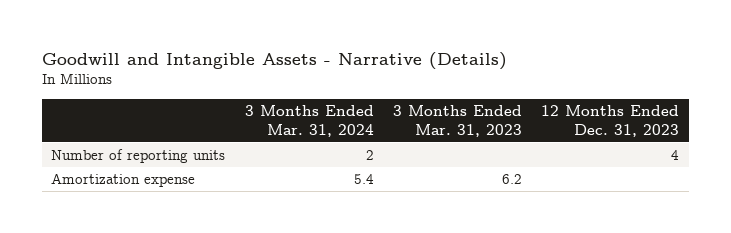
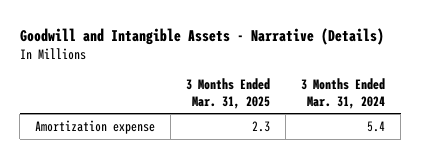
- | 3 Months Ended Mar. 31, 2024 | 3 Months Ended Mar. 31, 2023 | 12 Months Ended Dec. 31, 2023
+ | 3 Months Ended Mar. 31, 2025 | 3 Months Ended Mar. 31, 2024
- Number of reporting units | 2 | | 4

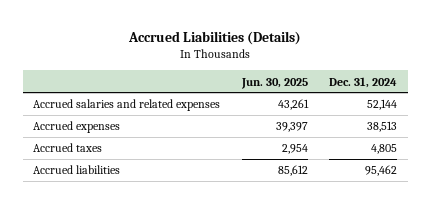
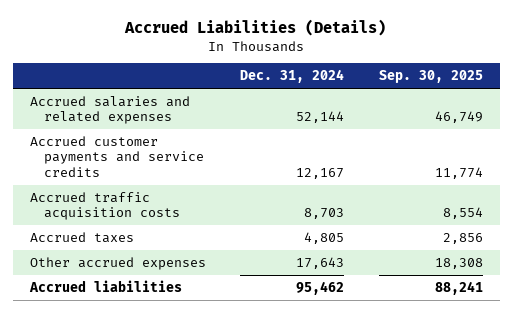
- | Jun. 30, 2025 | Dec. 31, 2024
+ | Dec. 31, 2024 | Sep. 30, 2025
- Accrued expenses | 39,397 | 38,513
+ Accrued customer payments and service credits | 12,167 | 11,774
+ Accrued traffic acquisition costs | 8,703 | 8,554
+ Other accrued expenses | 17,643 | 18,308

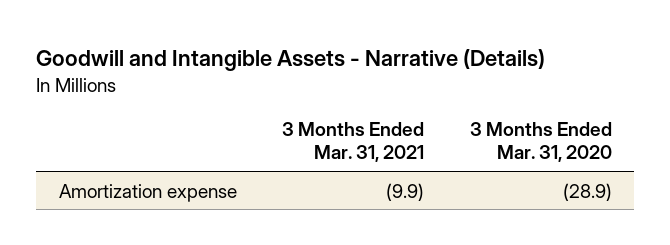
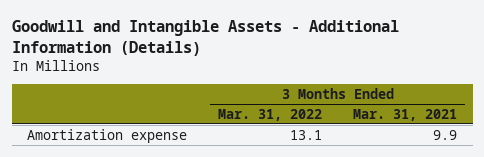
- Goodwill and Intangible Assets - Narrative (Details)
+ Goodwill and Intangible Assets - Additional Information (Details)
- | 3 Months Ended Mar. 31, 2021 | 3 Months Ended Mar. 31, 2020
+ | 3 Months Ended Mar. 31, 2022 | 3 Months Ended Mar. 31, 2021
- Amortization expense | (9.9) | (28.9)
+ Amortization expense | 13.1 | 9.9

